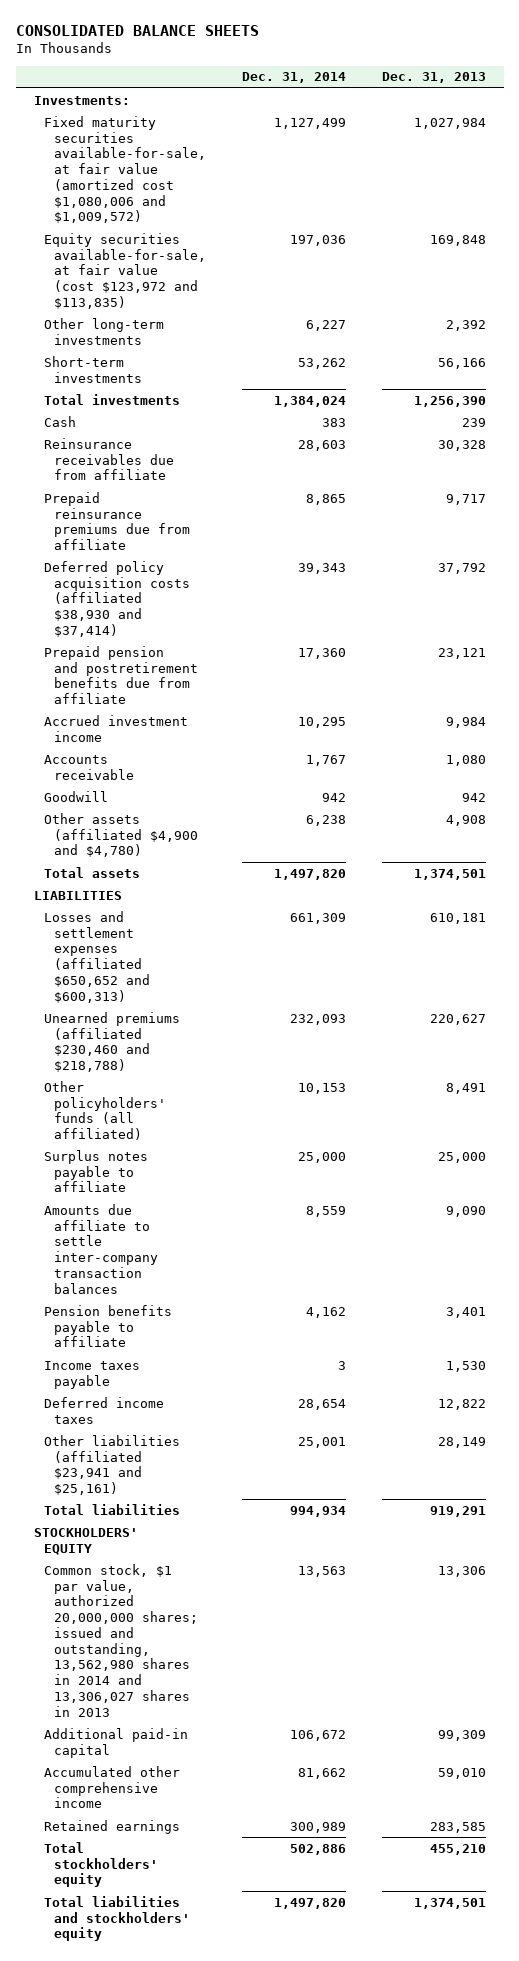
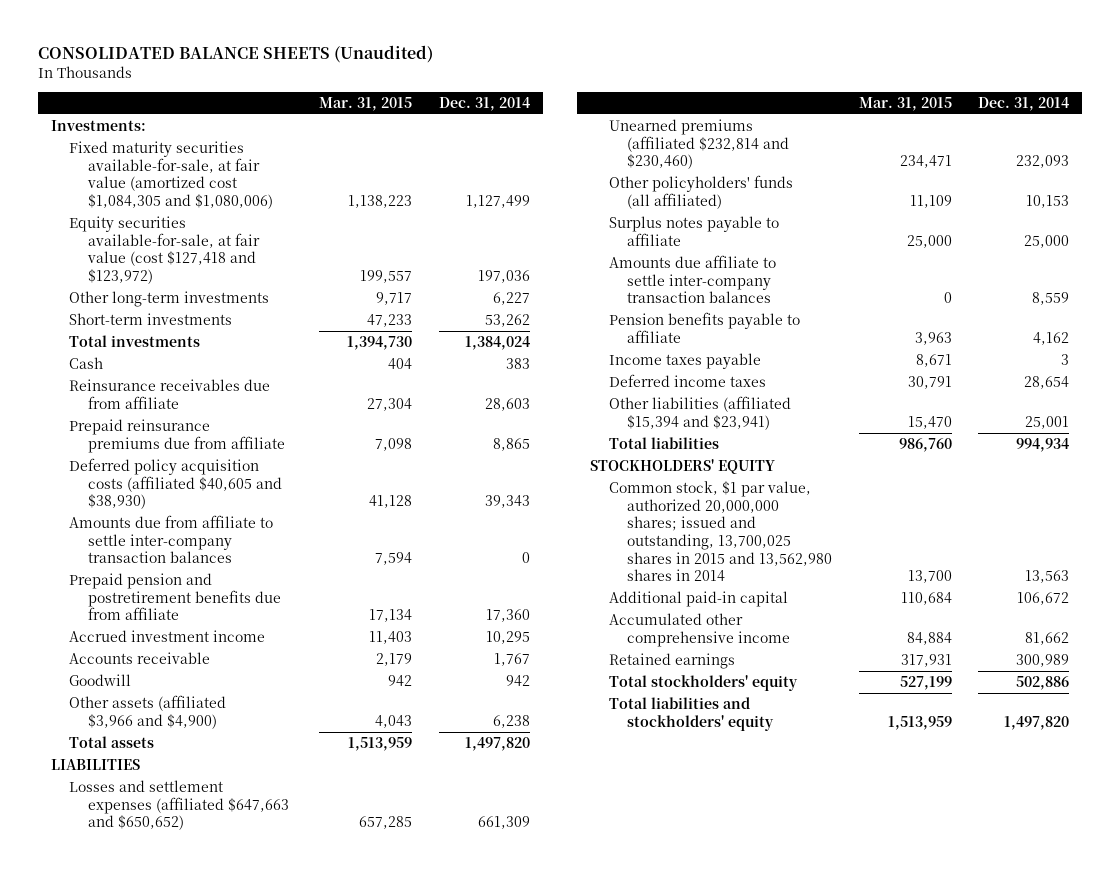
- CONSOLIDATED BALANCE SHEETS
+ CONSOLIDATED BALANCE SHEETS (Unaudited)
- | Dec. 31, 2014 | Dec. 31, 2013
+ | Mar. 31, 2015 | Dec. 31, 2014
- Fixed maturity securities available-for-sale, at fair value (amortized cost $1,080,006 and $1,009,572) | 1,127,499 | 1,027,984
- Equity securities available-for-sale, at fair value (cost $123,972 and $113,835) | 197,036 | 169,848
+ Fixed maturity securities available-for-sale, at fair value (amortized cost $1,084,305 and $1,080,006) | 1,138,223 | 1,127,499
+ Equity securities available-for-sale, at fair value (cost $127,418 and $123,972) | 199,557 | 197,036
- Deferred policy acquisition costs (affiliated $38,930 and $37,414) | 39,343 | 37,792
+ Deferred policy acquisition costs (affiliated $40,605 and $38,930) | 41,128 | 39,343
+ Amounts due from affiliate to settle inter-company transaction balances | 7,594 | 0
- Other assets (affiliated $4,900 and $4,780) | 6,238 | 4,908
+ Other assets (affiliated $3,966 and $4,900) | 4,043 | 6,238
- Losses and settlement expenses (affiliated $650,652 and $600,313) | 661,309 | 610,181
- Unearned premiums (affiliated $230,460 and $218,788) | 232,093 | 220,627
+ Losses and settlement expenses (affiliated $647,663 and $650,652) | 657,285 | 661,309
+ Unearned premiums (affiliated $232,814 and $230,460) | 234,471 | 232,093
- Other liabilities (affiliated $23,941 and $25,161) | 25,001 | 28,149
+ Other liabilities (affiliated $15,394 and $23,941) | 15,470 | 25,001
- Common stock, $1 par value, authorized 20,000,000 shares; issued and outstanding, 13,562,980 shares in 2014 and 13,306,027 shares in 2013 | 13,563 | 13,306
+ Common stock, $1 par value, authorized 20,000,000 shares; issued and outstanding, 13,700,025 shares in 2015 and 13,562,980 shares in 2014 | 13,700 | 13,563

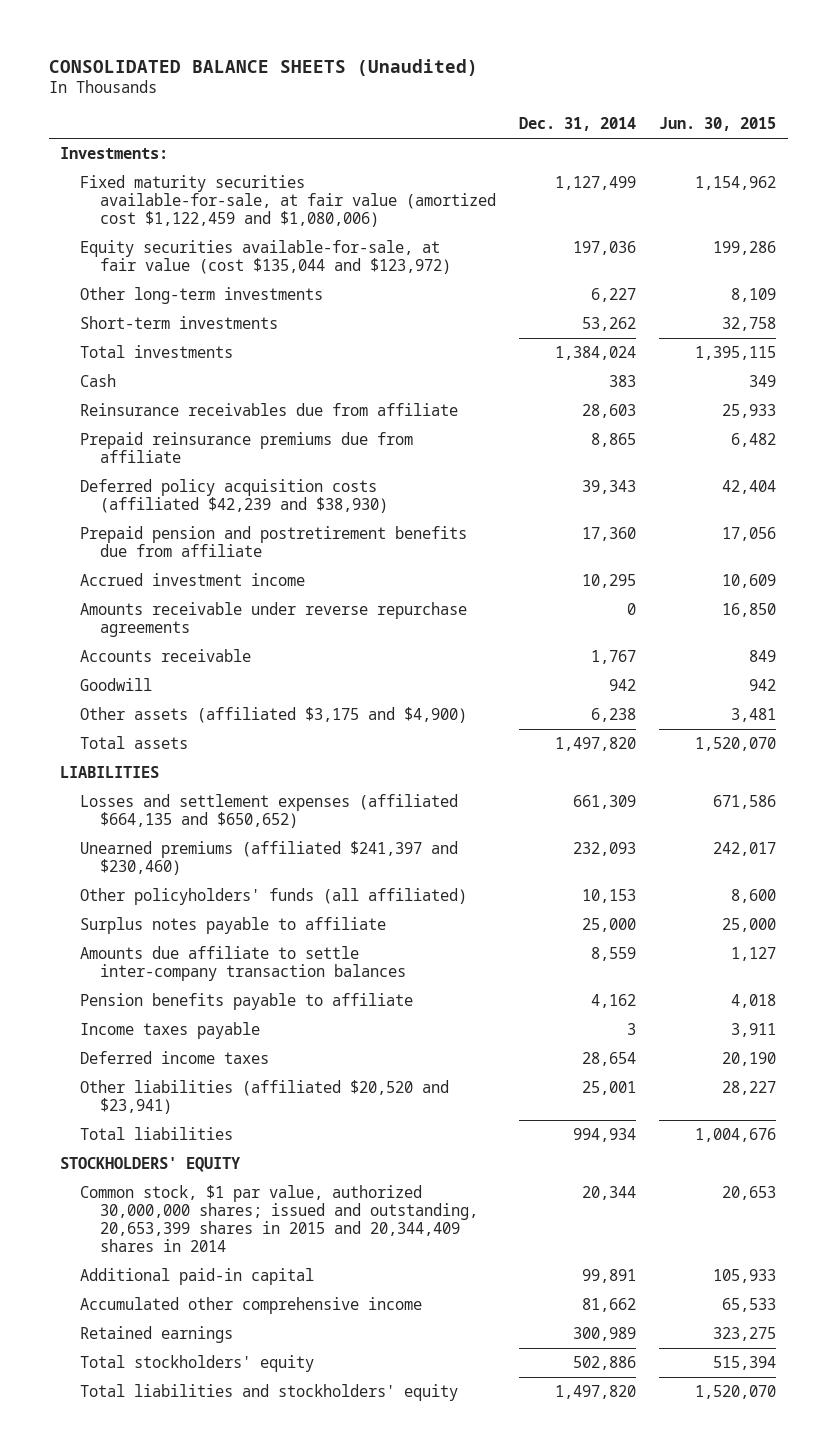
- | Mar. 31, 2015 | Dec. 31, 2014
+ | Dec. 31, 2014 | Jun. 30, 2015
- Fixed maturity securities available-for-sale, at fair value (amortized cost $1,084,305 and $1,080,006) | 1,138,223 | 1,127,499
- Equity securities available-for-sale, at fair value (cost $127,418 and $123,972) | 199,557 | 197,036
+ Fixed maturity securities available-for-sale, at fair value (amortized cost $1,122,459 and $1,080,006) | 1,127,499 | 1,154,962
+ Equity securities available-for-sale, at fair value (cost $135,044 and $123,972) | 197,036 | 199,286
- Deferred policy acquisition costs (affiliated $40,605 and $38,930) | 41,128 | 39,343
- Amounts due from affiliate to settle inter-company transaction balances | 7,594 | 0
+ Deferred policy acquisition costs (affiliated $42,239 and $38,930) | 39,343 | 42,404
+ Amounts receivable under reverse repurchase agreements | 0 | 16,850
- Other assets (affiliated $3,966 and $4,900) | 4,043 | 6,238
+ Other assets (affiliated $3,175 and $4,900) | 6,238 | 3,481
- Losses and settlement expenses (affiliated $647,663 and $650,652) | 657,285 | 661,309
- Unearned premiums (affiliated $232,814 and $230,460) | 234,471 | 232,093
+ Losses and settlement expenses (affiliated $664,135 and $650,652) | 661,309 | 671,586
+ Unearned premiums (affiliated $241,397 and $230,460) | 232,093 | 242,017
- Other liabilities (affiliated $15,394 and $23,941) | 15,470 | 25,001
+ Other liabilities (affiliated $20,520 and $23,941) | 25,001 | 28,227
- Common stock, $1 par value, authorized 20,000,000 shares; issued and outstanding, 13,700,025 shares in 2015 and 13,562,980 shares in 2014 | 13,700 | 13,563
- Additional paid-in capital | 110,684 | 106,672
+ Common stock, $1 par value, authorized 30,000,000 shares; issued and outstanding, 20,653,399 shares in 2015 and 20,344,409 shares in 2014 | 20,344 | 20,653
+ Additional paid-in capital | 99,891 | 105,933

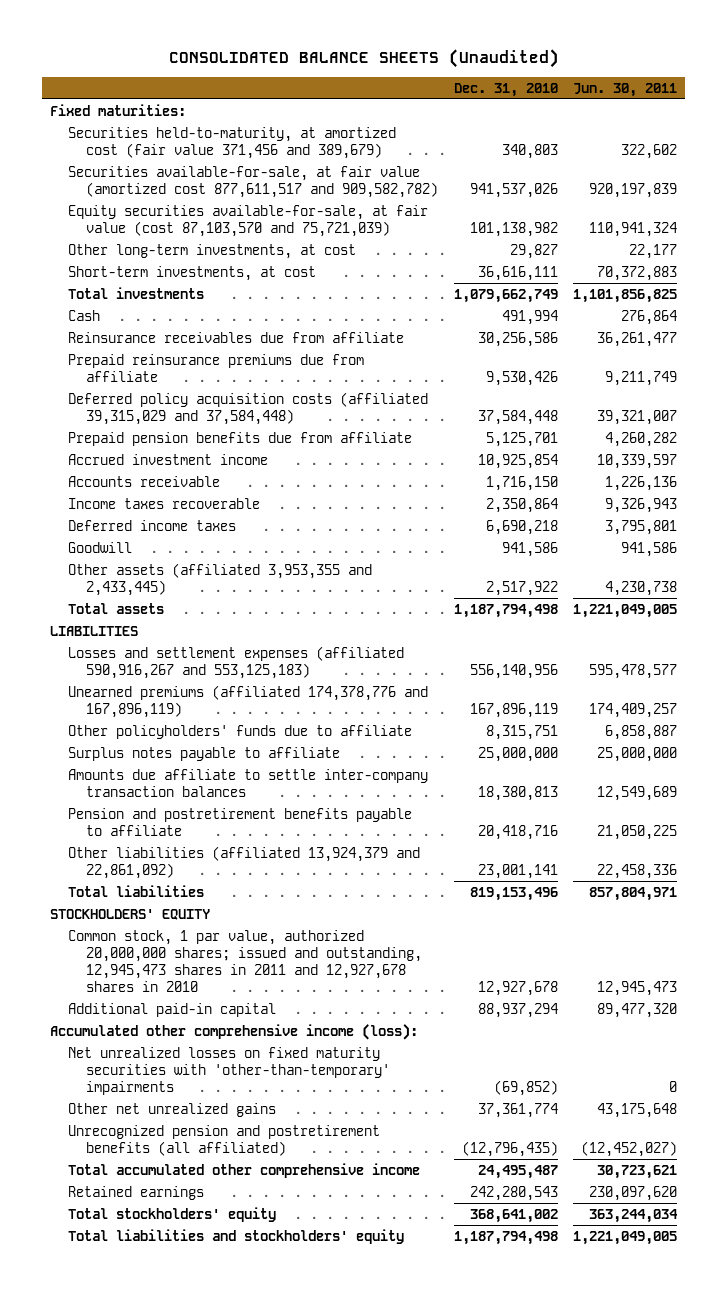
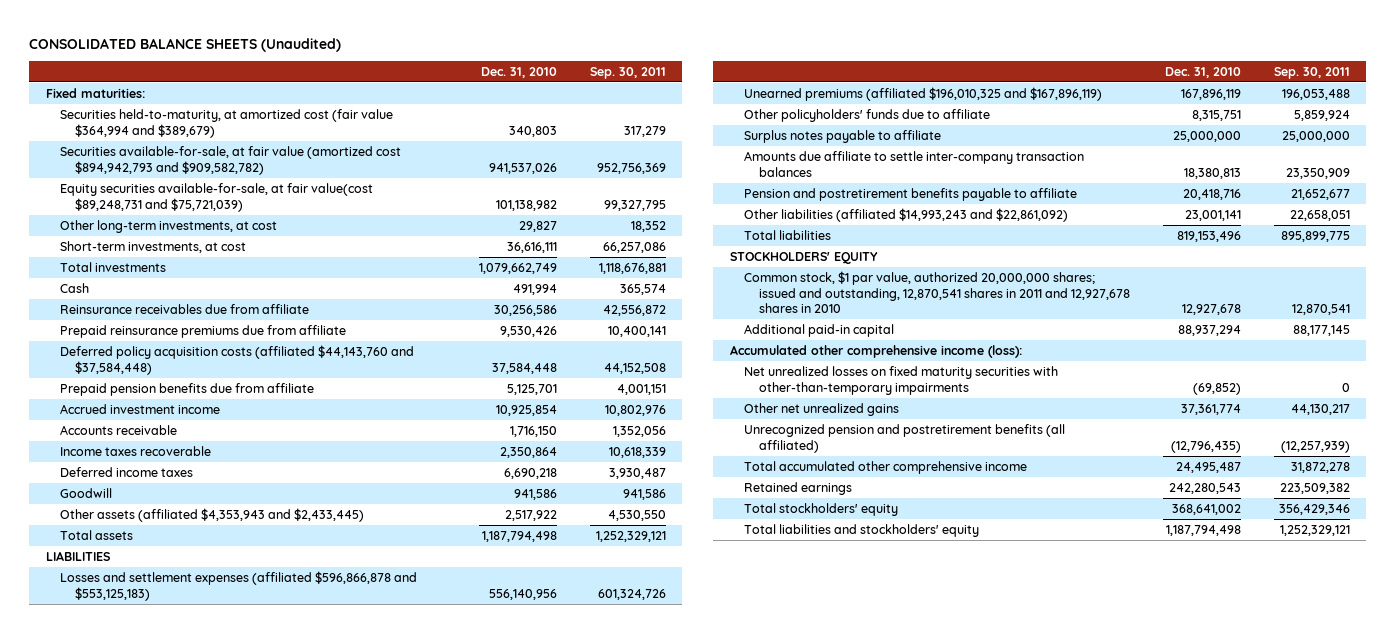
- | Dec. 31, 2010 | Jun. 30, 2011
+ | Dec. 31, 2010 | Sep. 30, 2011
- Securities held-to-maturity, at amortized cost (fair value 371,456 and 389,679) | 340,803 | 322,602
- Securities available-for-sale, at fair value (amortized cost 877,611,517 and 909,582,782) | 941,537,026 | 920,197,839
- Equity securities available-for-sale, at fair value (cost 87,103,570 and 75,721,039) | 101,138,982 | 110,941,324
+ Securities held-to-maturity, at amortized cost (fair value $364,994 and $389,679) | 340,803 | 317,279
+ Securities available-for-sale, at fair value (amortized cost $894,942,793 and $909,582,782) | 941,537,026 | 952,756,369
+ Equity securities available-for-sale, at fair value(cost $89,248,731 and $75,721,039) | 101,138,982 | 99,327,795
- Deferred policy acquisition costs (affiliated 39,315,029 and 37,584,448) | 37,584,448 | 39,321,007
+ Deferred policy acquisition costs (affiliated $44,143,760 and $37,584,448) | 37,584,448 | 44,152,508
- Other assets (affiliated 3,953,355 and 2,433,445) | 2,517,922 | 4,230,738
+ Other assets (affiliated $4,353,943 and $2,433,445) | 2,517,922 | 4,530,550
- Losses and settlement expenses (affiliated 590,916,267 and 553,125,183) | 556,140,956 | 595,478,577
- Unearned premiums (affiliated 174,378,776 and 167,896,119) | 167,896,119 | 174,409,257
+ Losses and settlement expenses (affiliated $596,866,878 and $553,125,183) | 556,140,956 | 601,324,726
+ Unearned premiums (affiliated $196,010,325 and $167,896,119) | 167,896,119 | 196,053,488
- Other liabilities (affiliated 13,924,379 and 22,861,092) | 23,001,141 | 22,458,336
+ Other liabilities (affiliated $14,993,243 and $22,861,092) | 23,001,141 | 22,658,051
- Common stock, 1 par value, authorized 20,000,000 shares; issued and outstanding, 12,945,473 shares in 2011 and 12,927,678 shares in 2010 | 12,927,678 | 12,945,473
+ Common stock, $1 par value, authorized 20,000,000 shares; issued and outstanding, 12,870,541 shares in 2011 and 12,927,678 shares in 2010 | 12,927,678 | 12,870,541
- Net unrealized losses on fixed maturity securities with 'other-than-temporary' impairments | (69,852) | 0
+ Net unrealized losses on fixed maturity securities with other-than-temporary impairments | (69,852) | 0

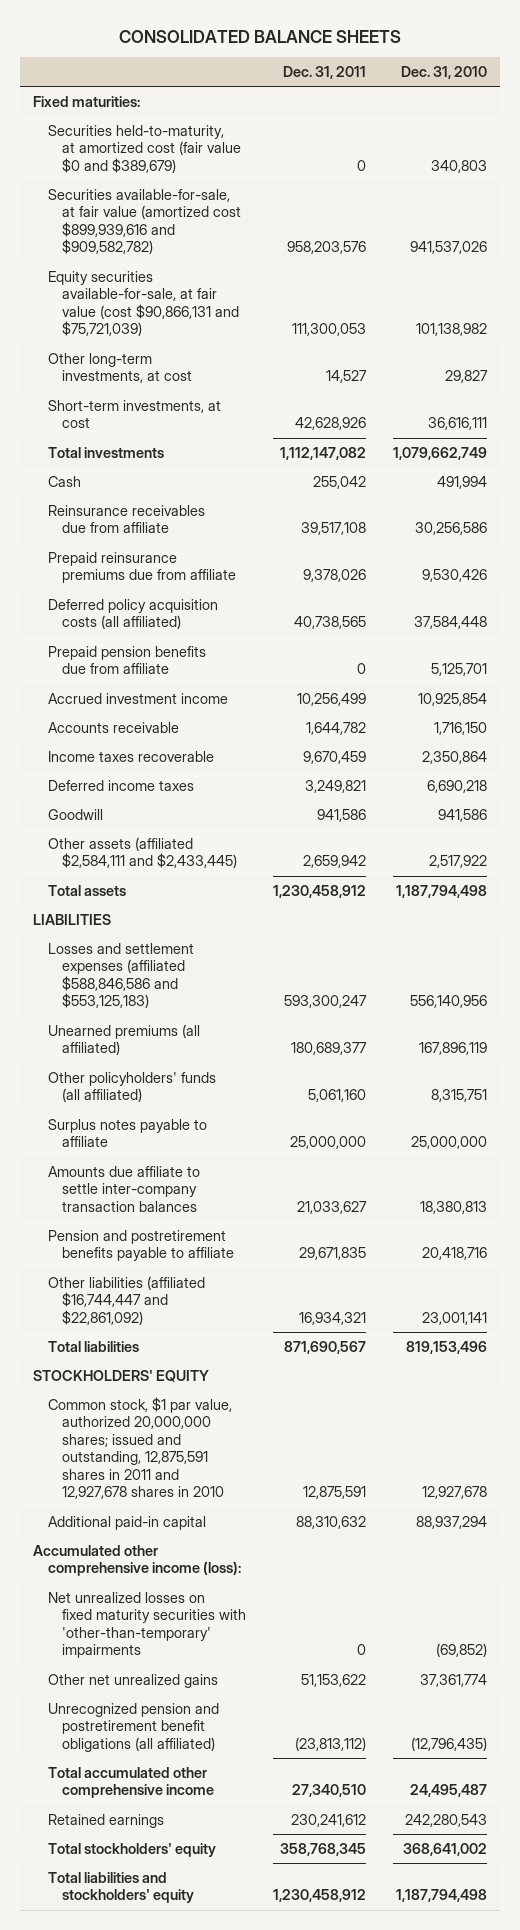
- CONSOLIDATED BALANCE SHEETS (Unaudited)
+ CONSOLIDATED BALANCE SHEETS
- | Dec. 31, 2010 | Sep. 30, 2011
+ | Dec. 31, 2011 | Dec. 31, 2010
- Securities held-to-maturity, at amortized cost (fair value $364,994 and $389,679) | 340,803 | 317,279
- Securities available-for-sale, at fair value (amortized cost $894,942,793 and $909,582,782) | 941,537,026 | 952,756,369
- Equity securities available-for-sale, at fair value(cost $89,248,731 and $75,721,039) | 101,138,982 | 99,327,795
+ Securities held-to-maturity, at amortized cost (fair value $0 and $389,679) | 0 | 340,803
+ Securities available-for-sale, at fair value (amortized cost $899,939,616 and $909,582,782) | 958,203,576 | 941,537,026
+ Equity securities available-for-sale, at fair value (cost $90,866,131 and $75,721,039) | 111,300,053 | 101,138,982
- Deferred policy acquisition costs (affiliated $44,143,760 and $37,584,448) | 37,584,448 | 44,152,508
+ Deferred policy acquisition costs (all affiliated) | 40,738,565 | 37,584,448
- Other assets (affiliated $4,353,943 and $2,433,445) | 2,517,922 | 4,530,550
+ Other assets (affiliated $2,584,111 and $2,433,445) | 2,659,942 | 2,517,922
- Losses and settlement expenses (affiliated $596,866,878 and $553,125,183) | 556,140,956 | 601,324,726
- Unearned premiums (affiliated $196,010,325 and $167,896,119) | 167,896,119 | 196,053,488
- Other policyholders' funds due to affiliate | 8,315,751 | 5,859,924
+ Losses and settlement expenses (affiliated $588,846,586 and $553,125,183) | 593,300,247 | 556,140,956
+ Unearned premiums (all affiliated) | 180,689,377 | 167,896,119
+ Other policyholders' funds (all affiliated) | 5,061,160 | 8,315,751
- Other liabilities (affiliated $14,993,243 and $22,861,092) | 23,001,141 | 22,658,051
+ Other liabilities (affiliated $16,744,447 and $22,861,092) | 16,934,321 | 23,001,141
- Common stock, $1 par value, authorized 20,000,000 shares; issued and outstanding, 12,870,541 shares in 2011 and 12,927,678 shares in 2010 | 12,927,678 | 12,870,541
+ Common stock, $1 par value, authorized 20,000,000 shares; issued and outstanding, 12,875,591 shares in 2011 and 12,927,678 shares in 2010 | 12,875,591 | 12,927,678
- Net unrealized losses on fixed maturity securities with other-than-temporary impairments | (69,852) | 0
+ Net unrealized losses on fixed maturity securities with 'other-than-temporary' impairments | 0 | (69,852)
- Unrecognized pension and postretirement benefits (all affiliated) | (12,796,435) | (12,257,939)
+ Unrecognized pension and postretirement benefit obligations (all affiliated) | (23,813,112) | (12,796,435)

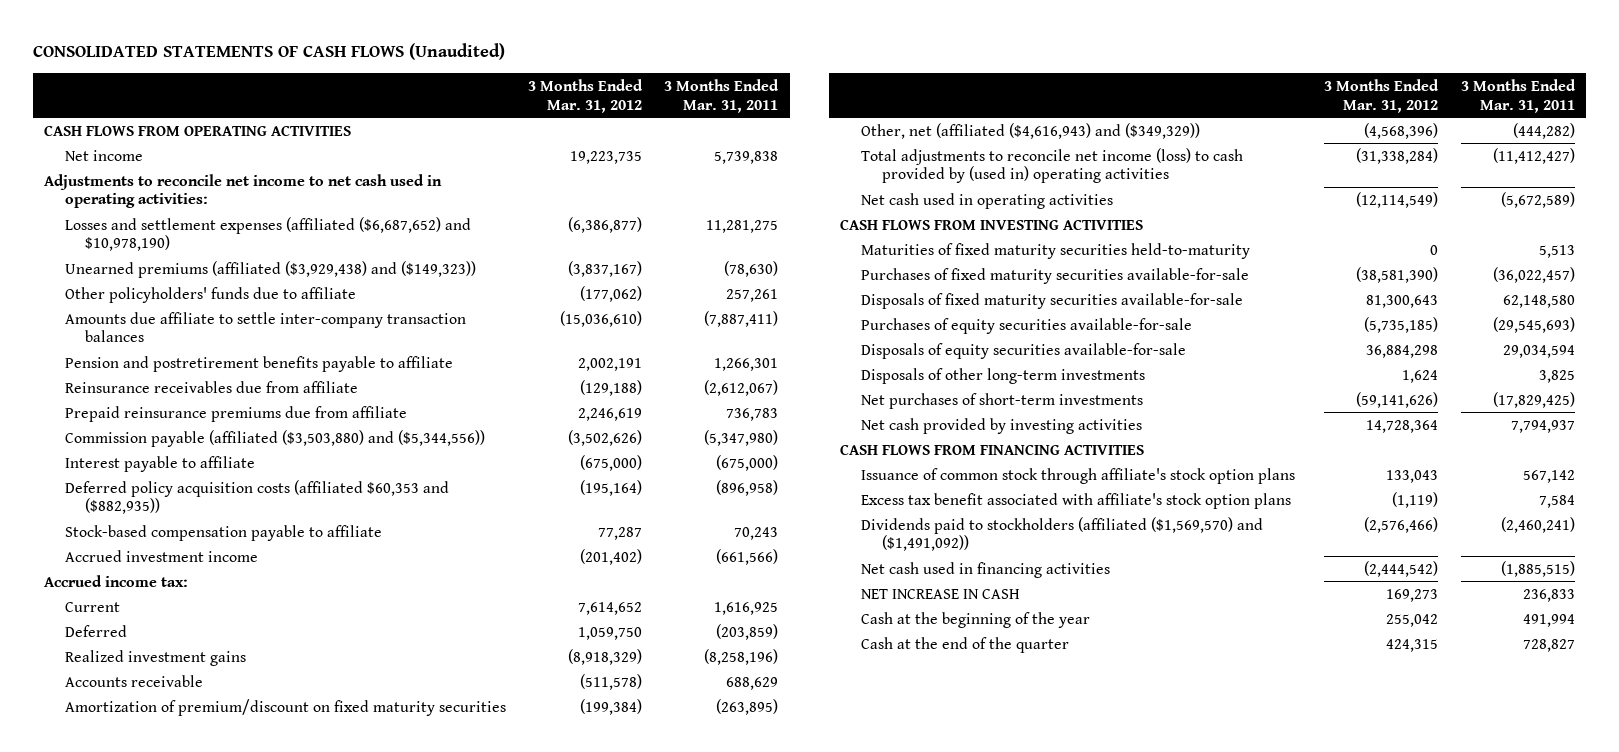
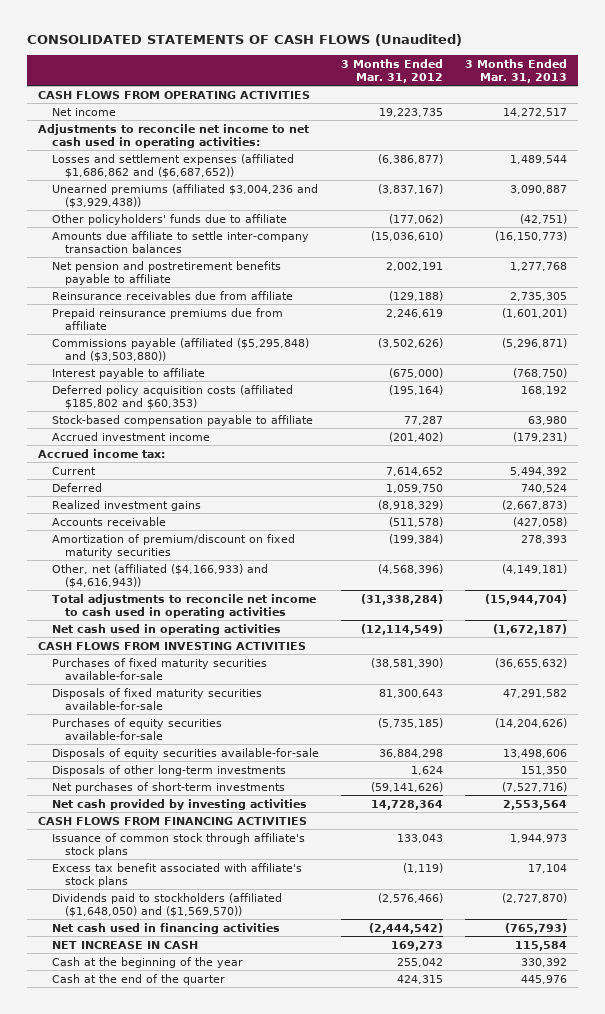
- | 3 Months Ended Mar. 31, 2012 | 3 Months Ended Mar. 31, 2011
+ | 3 Months Ended Mar. 31, 2012 | 3 Months Ended Mar. 31, 2013
- Losses and settlement expenses (affiliated ($6,687,652) and $10,978,190) | (6,386,877) | 11,281,275
- Unearned premiums (affiliated ($3,929,438) and ($149,323)) | (3,837,167) | (78,630)
+ Losses and settlement expenses (affiliated $1,686,862 and ($6,687,652)) | (6,386,877) | 1,489,544
+ Unearned premiums (affiliated $3,004,236 and ($3,929,438)) | (3,837,167) | 3,090,887
- Pension and postretirement benefits payable to affiliate | 2,002,191 | 1,266,301
+ Net pension and postretirement benefits payable to affiliate | 2,002,191 | 1,277,768
- Commission payable (affiliated ($3,503,880) and ($5,344,556)) | (3,502,626) | (5,347,980)
+ Commissions payable (affiliated ($5,295,848) and ($3,503,880)) | (3,502,626) | (5,296,871)
- Deferred policy acquisition costs (affiliated $60,353 and ($882,935)) | (195,164) | (896,958)
+ Deferred policy acquisition costs (affiliated $185,802 and $60,353) | (195,164) | 168,192
- Other, net (affiliated ($4,616,943) and ($349,329)) | (4,568,396) | (444,282)
- Total adjustments to reconcile net income (loss) to cash provided by (used in) operating activities | (31,338,284) | (11,412,427)
+ Other, net (affiliated ($4,166,933) and ($4,616,943)) | (4,568,396) | (4,149,181)
+ Total adjustments to reconcile net income to cash used in operating activities | (31,338,284) | (15,944,704)
- Maturities of fixed maturity securities held-to-maturity | 0 | 5,513
- Issuance of common stock through affiliate's stock option plans | 133,043 | 567,142
- Excess tax benefit associated with affiliate's stock option plans | (1,119) | 7,584
- Dividends paid to stockholders (affiliated ($1,569,570) and ($1,491,092)) | (2,576,466) | (2,460,241)
+ Issuance of common stock through affiliate's stock plans | 133,043 | 1,944,973
+ Excess tax benefit associated with affiliate's stock plans | (1,119) | 17,104
+ Dividends paid to stockholders (affiliated ($1,648,050) and ($1,569,570)) | (2,576,466) | (2,727,870)

